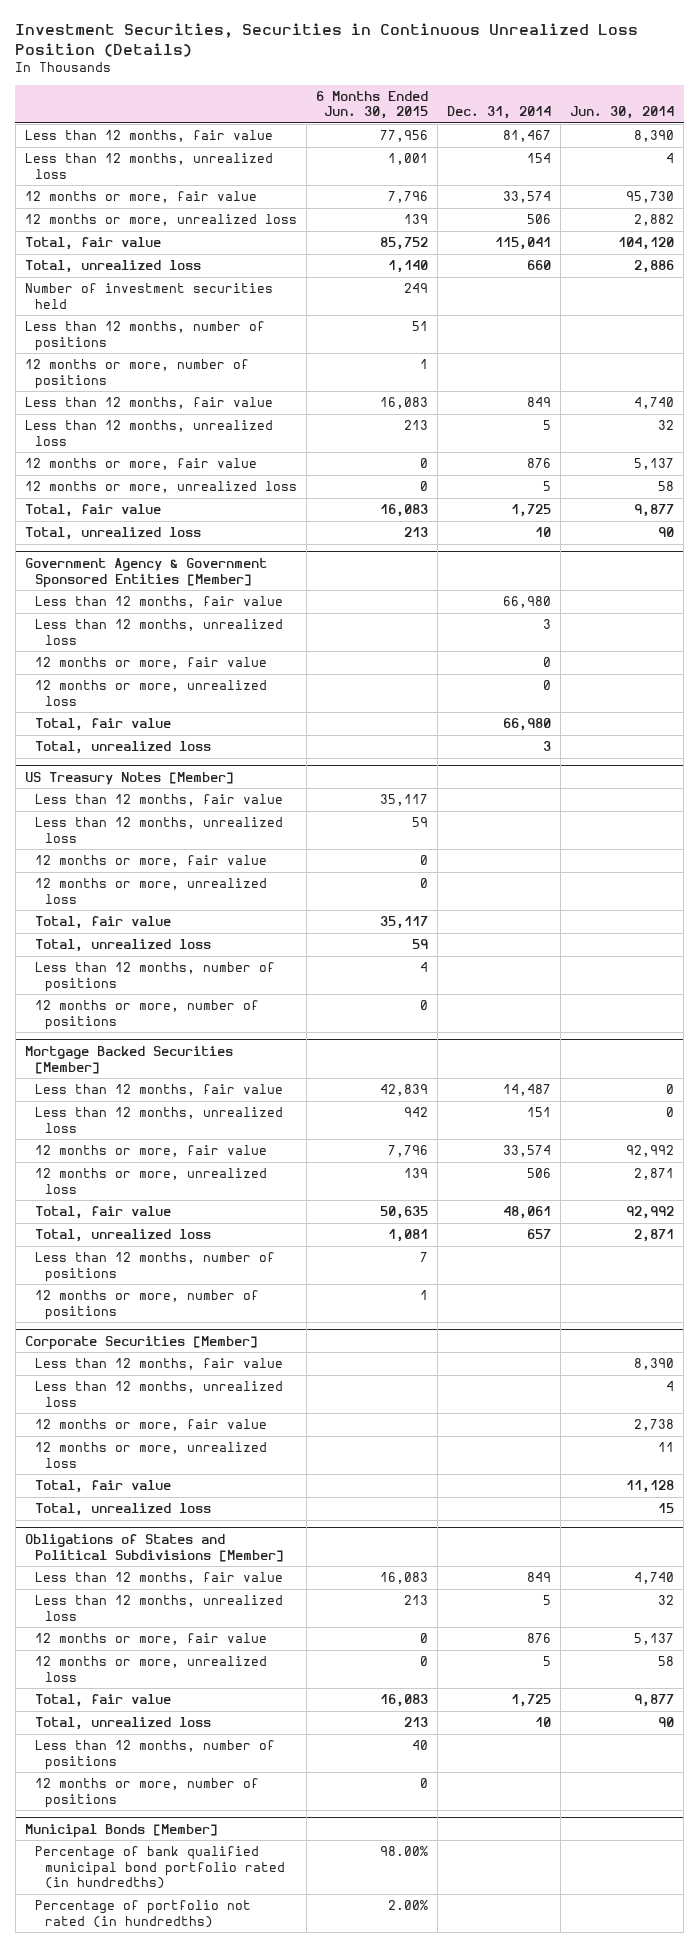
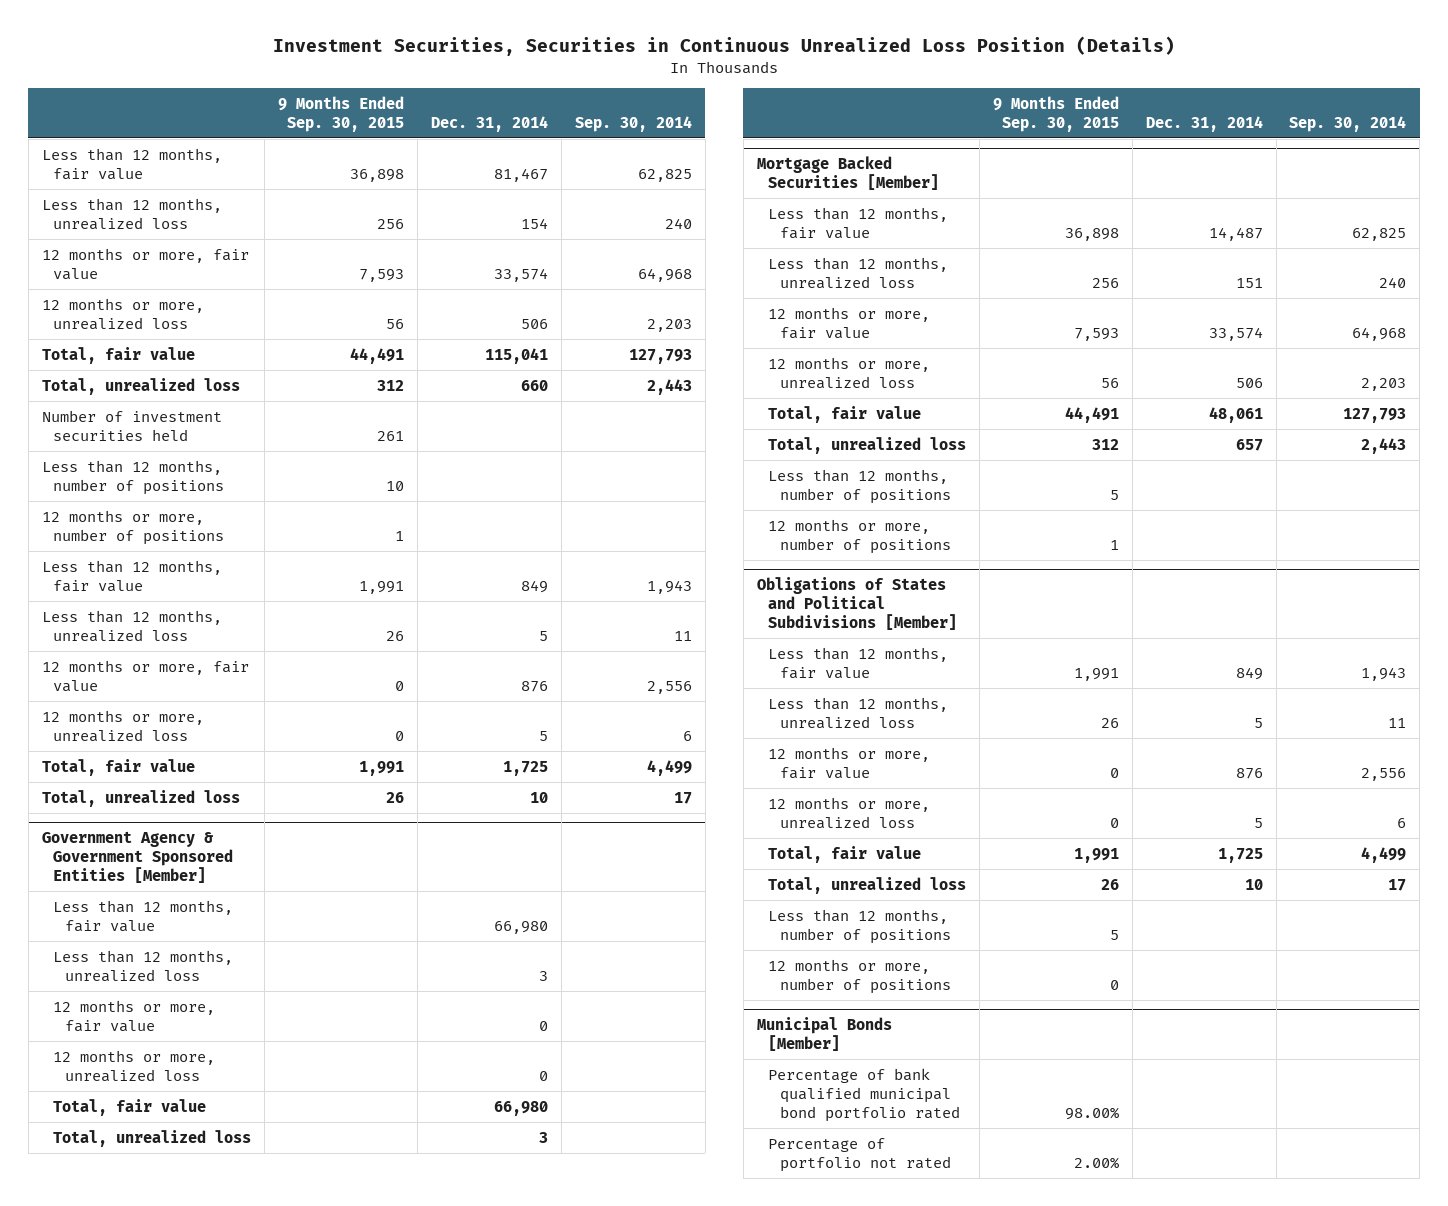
- | 6 Months Ended Jun. 30, 2015 | Dec. 31, 2014 | Jun. 30, 2014
+ | 9 Months Ended Sep. 30, 2015 | Dec. 31, 2014 | Sep. 30, 2014
- US Treasury Notes [Member]
- Less than 12 months, fair value | 35,117 | |
- Less than 12 months, unrealized loss | 59 | |
- 12 months or more, fair value | 0 | |
- 12 months or more, unrealized loss | 0 | |
- Total, fair value | 35,117 | |
- Total, unrealized loss | 59 | |
- Less than 12 months, number of positions | 4 | |
- 12 months or more, number of positions | 0 | |
- Corporate Securities [Member]
- Less than 12 months, fair value | | | 8,390
- Less than 12 months, unrealized loss | | | 4
- 12 months or more, fair value | | | 2,738
- 12 months or more, unrealized loss | | | 11
- Total, fair value | | | 11,128
- Total, unrealized loss | | | 15
@ Municipal Bonds [Member]
- Percentage of bank qualified municipal bond portfolio rated (in hundredths) | 98.00% | |
- Percentage of portfolio not rated (in hundredths) | 2.00% | |
+ Percentage of bank qualified municipal bond portfolio rated | 98.00% | |
+ Percentage of portfolio not rated | 2.00% | |

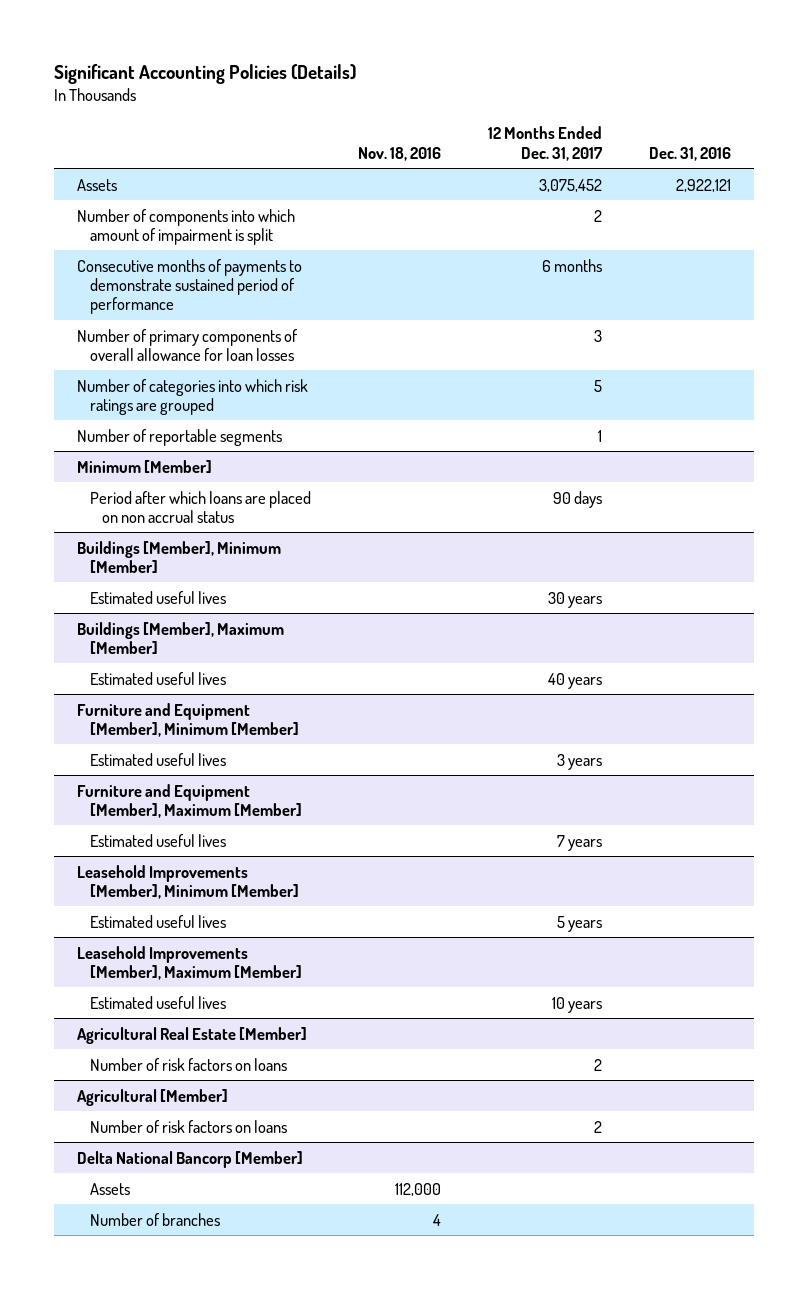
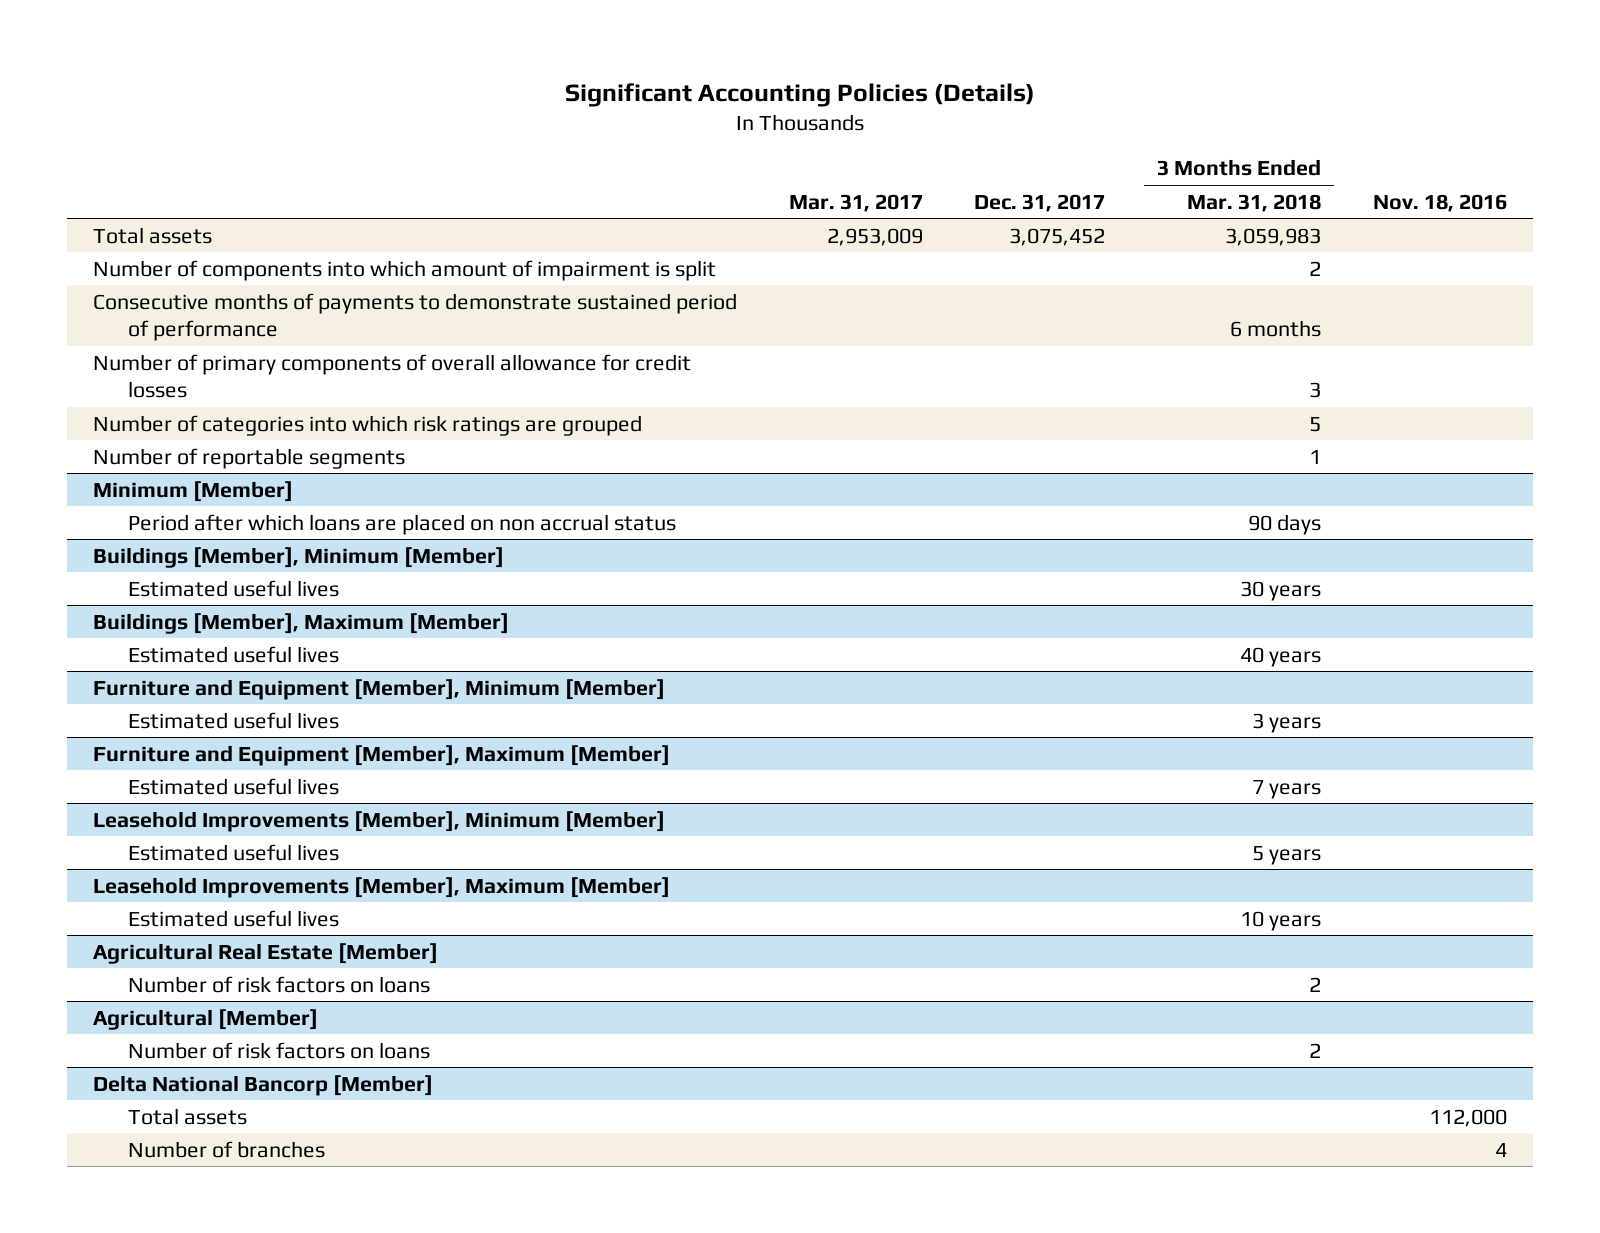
- | Nov. 18, 2016 | 12 Months Ended Dec. 31, 2017 | Dec. 31, 2016
+ | Mar. 31, 2017 | Dec. 31, 2017 | 3 Months Ended Mar. 31, 2018 | Nov. 18, 2016
- Assets | | 3,075,452 | 2,922,121
+ Total assets | 2,953,009 | 3,075,452 | 3,059,983 |
- Number of primary components of overall allowance for loan losses | | 3 |
+ Number of primary components of overall allowance for credit losses | | | 3 |
@ Delta National Bancorp [Member]
- Assets | 112,000 | |
+ Total assets | | | | 112,000

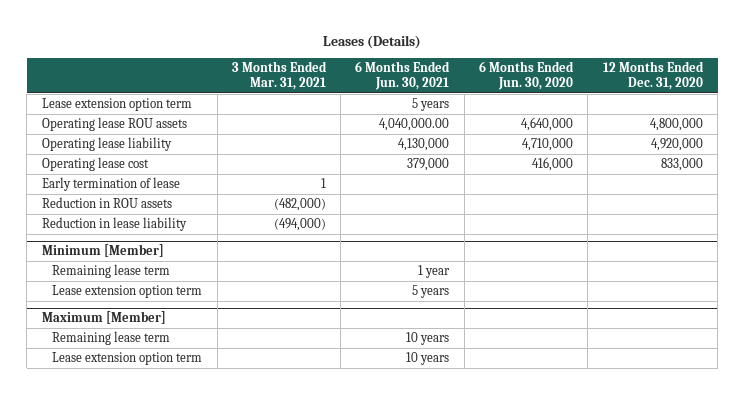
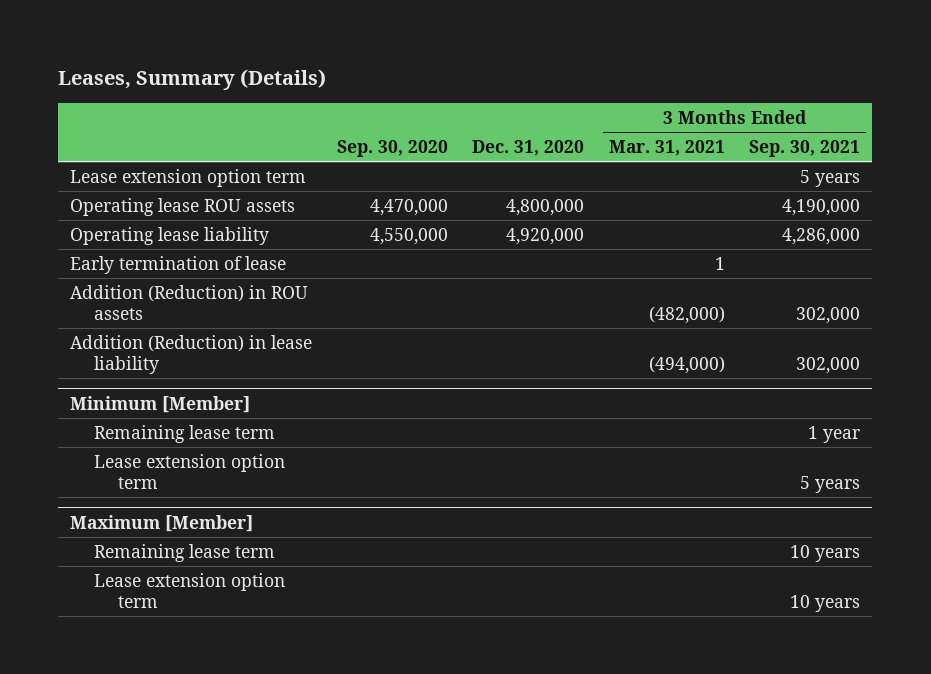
- Leases (Details)
+ Leases, Summary (Details)
- | 3 Months Ended Mar. 31, 2021 | 6 Months Ended Jun. 30, 2021 | 6 Months Ended Jun. 30, 2020 | 12 Months Ended Dec. 31, 2020
+ | Sep. 30, 2020 | Dec. 31, 2020 | 3 Months Ended Mar. 31, 2021 | 3 Months Ended Sep. 30, 2021
- Operating lease cost | | 379,000 | 416,000 | 833,000
- Reduction in ROU assets | (482,000) | | |
- Reduction in lease liability | (494,000) | | |
+ Addition (Reduction) in ROU assets | | | (482,000) | 302,000
+ Addition (Reduction) in lease liability | | | (494,000) | 302,000

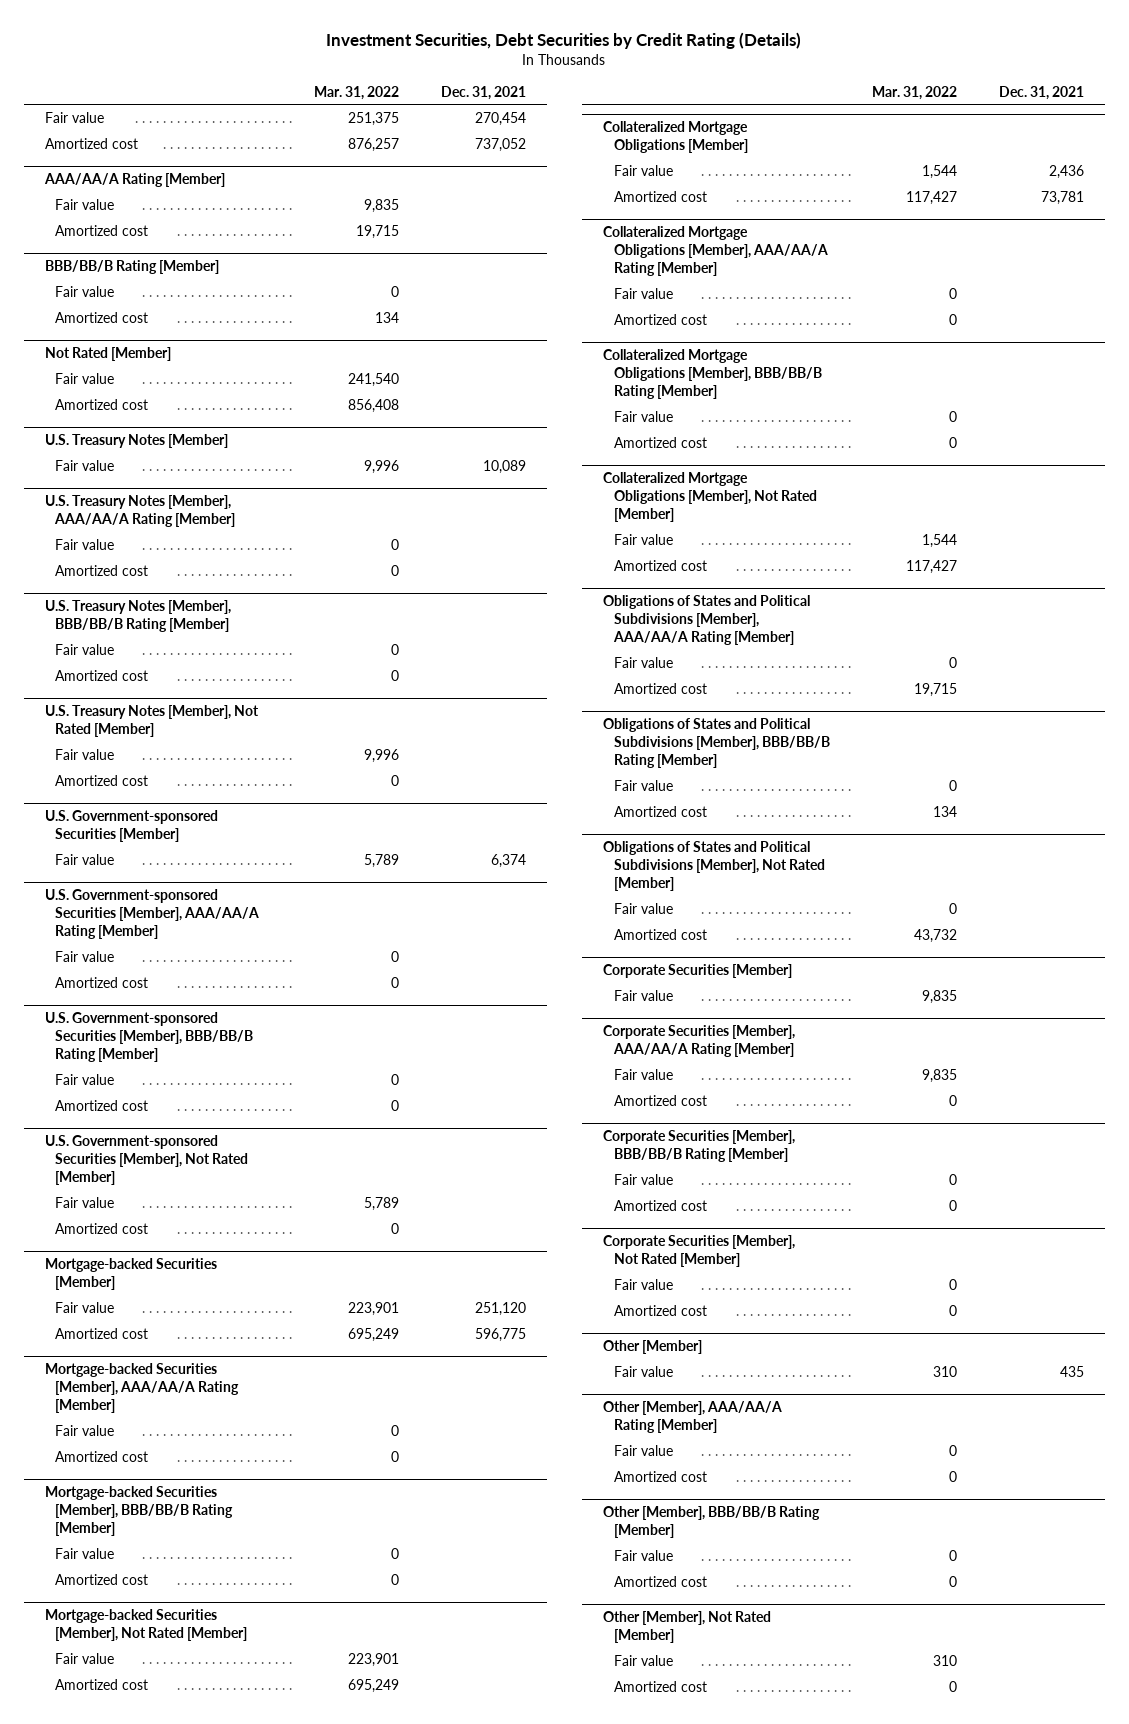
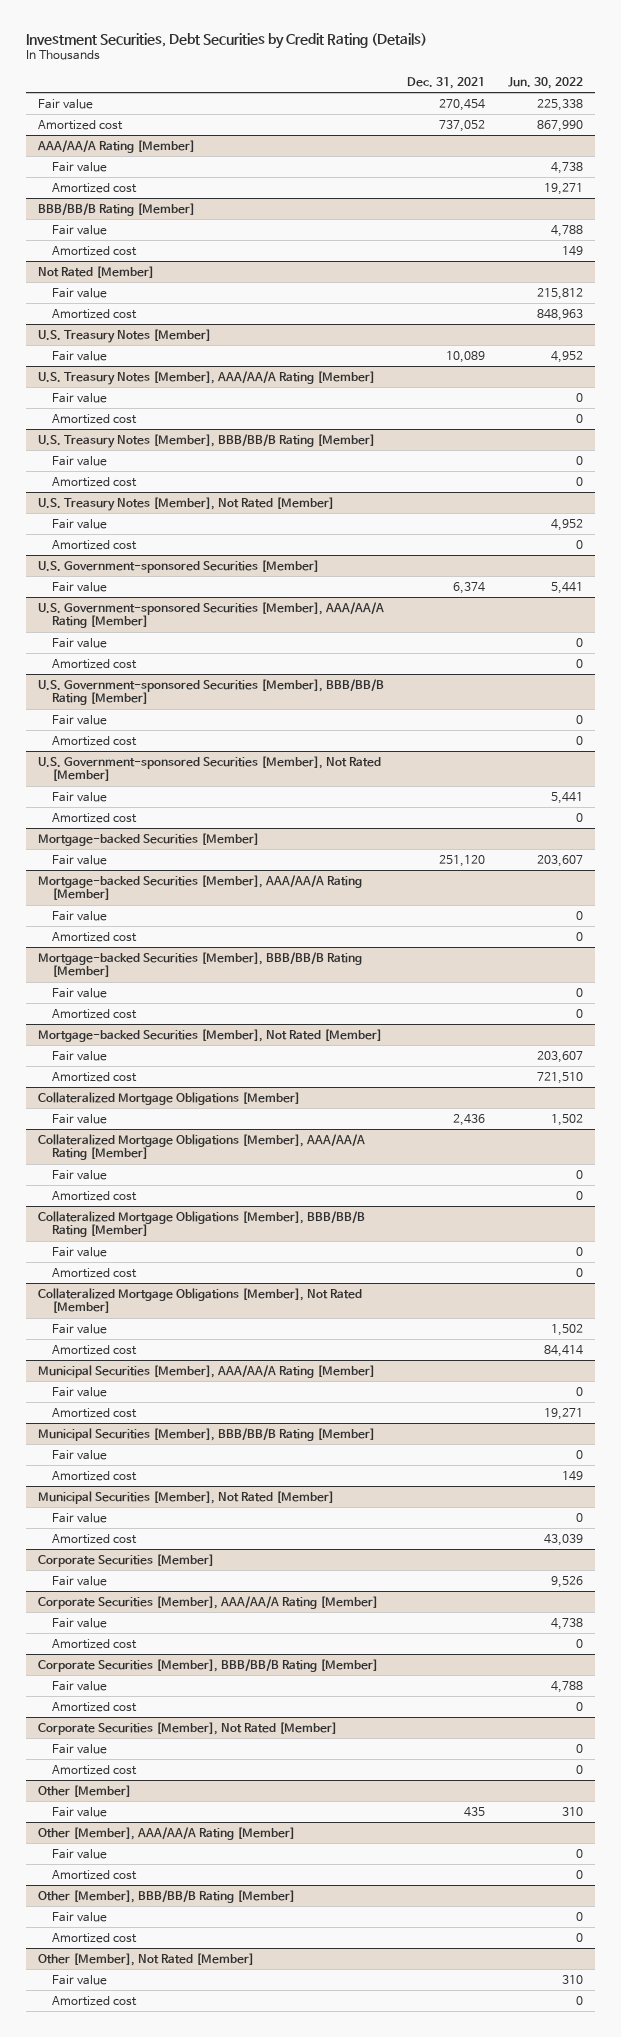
- | Mar. 31, 2022 | Dec. 31, 2021
+ | Dec. 31, 2021 | Jun. 30, 2022
@ Mortgage-backed Securities [Member]
- Amortized cost | 695,249 | 596,775
@ Collateralized Mortgage Obligations [Member]
- Amortized cost | 117,427 | 73,781
- Obligations of States and Political Subdivisions [Member], AAA/AA/A Rating [Member]
- Fair value | 0 |
- Amortized cost | 19,715 |
- Obligations of States and Political Subdivisions [Member], BBB/BB/B Rating [Member]
- Fair value | 0 |
- Amortized cost | 134 |
- Obligations of States and Political Subdivisions [Member], Not Rated [Member]
- Fair value | 0 |
- Amortized cost | 43,732 |
+ Municipal Securities [Member], AAA/AA/A Rating [Member]
+ Fair value | | 0
+ Amortized cost | | 19,271
+ Municipal Securities [Member], BBB/BB/B Rating [Member]
+ Fair value | | 0
+ Amortized cost | | 149
+ Municipal Securities [Member], Not Rated [Member]
+ Fair value | | 0
+ Amortized cost | | 43,039

